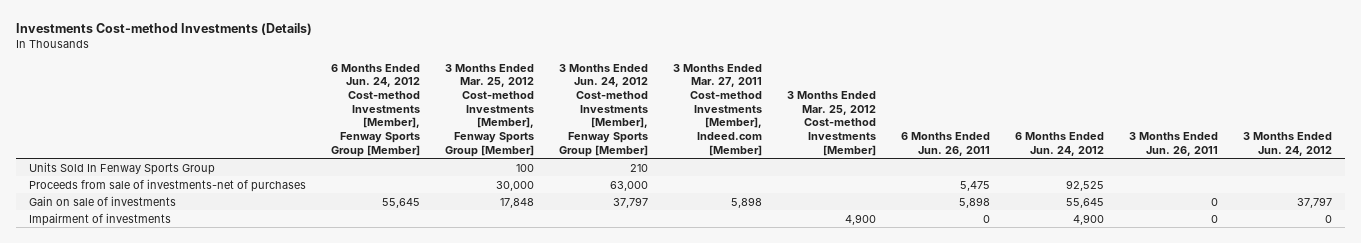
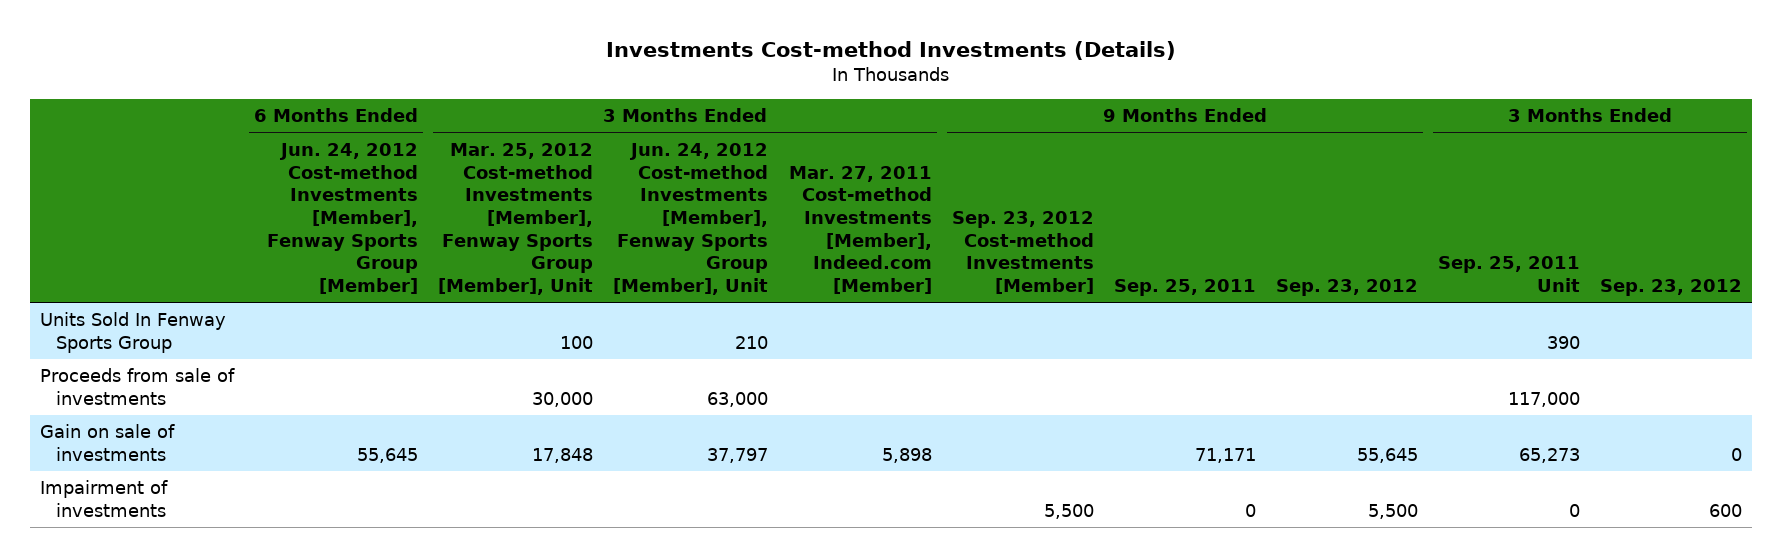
- | 6 Months Ended Jun. 24, 2012 Cost-method Investments [Member], Fenway Sports Group [Member] | 3 Months Ended Mar. 25, 2012 Cost-method Investments [Member], Fenway Sports Group [Member] | 3 Months Ended Jun. 24, 2012 Cost-method Investments [Member], Fenway Sports Group [Member] | 3 Months Ended Mar. 27, 2011 Cost-method Investments [Member], Indeed.com [Member] | 3 Months Ended Mar. 25, 2012 Cost-method Investments [Member] | 6 Months Ended Jun. 26, 2011 | 6 Months Ended Jun. 24, 2012 | 3 Months Ended Jun. 26, 2011 | 3 Months Ended Jun. 24, 2012
+ | 6 Months Ended Jun. 24, 2012 Cost-method Investments [Member], Fenway Sports Group [Member] | 3 Months Ended Mar. 25, 2012 Cost-method Investments [Member], Fenway Sports Group [Member], Unit | 3 Months Ended Jun. 24, 2012 Cost-method Investments [Member], Fenway Sports Group [Member], Unit | 3 Months Ended Mar. 27, 2011 Cost-method Investments [Member], Indeed.com [Member] | 9 Months Ended Sep. 23, 2012 Cost-method Investments [Member] | 9 Months Ended Sep. 25, 2011 | 9 Months Ended Sep. 23, 2012 | 3 Months Ended Sep. 25, 2011 Unit | 3 Months Ended Sep. 23, 2012
- Proceeds from sale of investments-net of purchases | | 30,000 | 63,000 | | | 5,475 | 92,525 | |
+ Proceeds from sale of investments | | 30,000 | 63,000 | | | | | 117,000 |

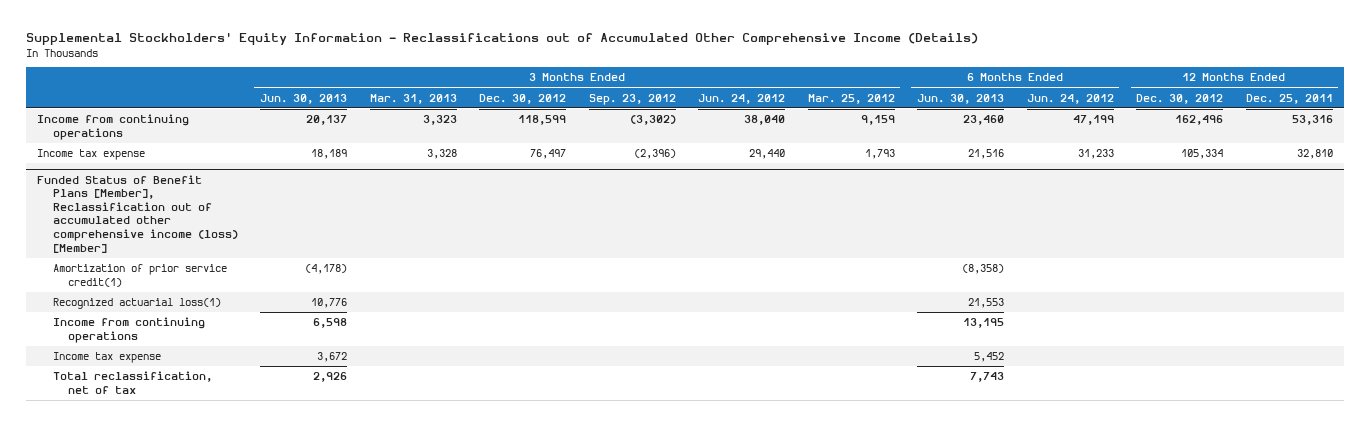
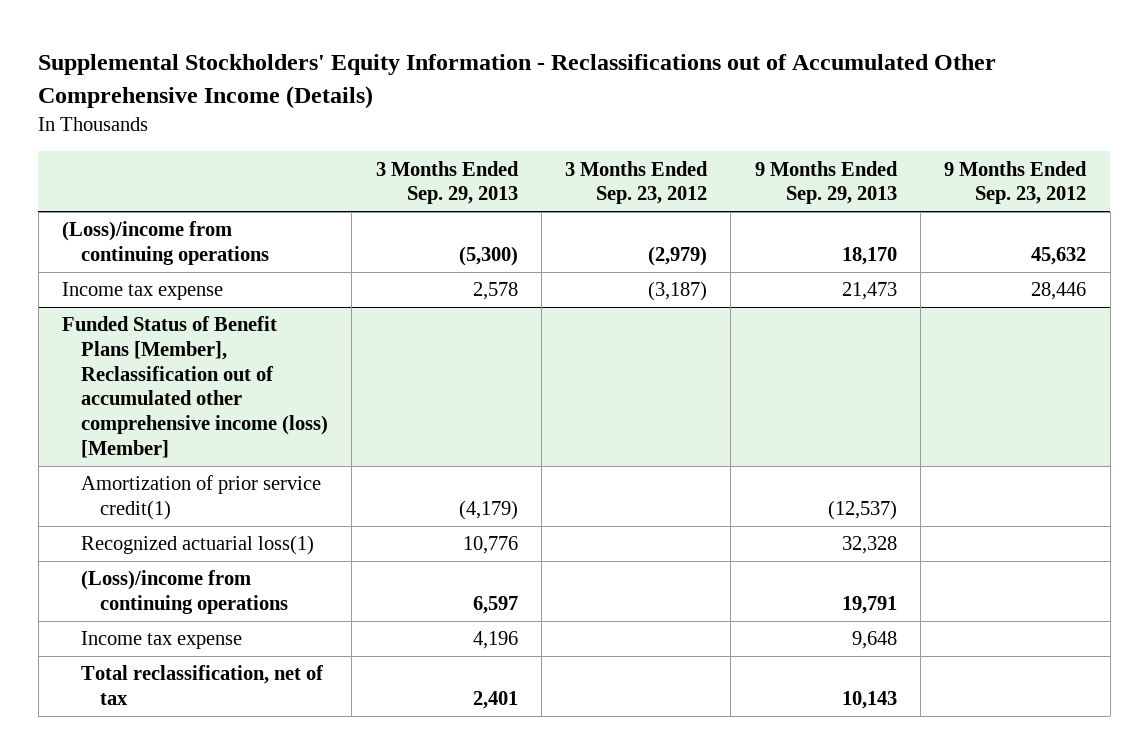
- | 3 Months Ended Jun. 30, 2013 | 3 Months Ended Mar. 31, 2013 | 3 Months Ended Dec. 30, 2012 | 3 Months Ended Sep. 23, 2012 | 3 Months Ended Jun. 24, 2012 | 3 Months Ended Mar. 25, 2012 | 6 Months Ended Jun. 30, 2013 | 6 Months Ended Jun. 24, 2012 | 12 Months Ended Dec. 30, 2012 | 12 Months Ended Dec. 25, 2011
+ | 3 Months Ended Sep. 29, 2013 | 3 Months Ended Sep. 23, 2012 | 9 Months Ended Sep. 29, 2013 | 9 Months Ended Sep. 23, 2012
- Income from continuing operations | 20,137 | 3,323 | 118,599 | (3,302) | 38,040 | 9,159 | 23,460 | 47,199 | 162,496 | 53,316
- Income tax expense | 18,189 | 3,328 | 76,497 | (2,396) | 29,440 | 1,793 | 21,516 | 31,233 | 105,334 | 32,810
+ (Loss)/income from continuing operations | (5,300) | (2,979) | 18,170 | 45,632
+ Income tax expense | 2,578 | (3,187) | 21,473 | 28,446
@ Funded Status of Benefit Plans [Member], Reclassification out of accumulated other comprehensive income (loss) [Member]
- Income from continuing operations | 6,598 | | | | | | 13,195 | | |
+ (Loss)/income from continuing operations | 6,597 | | 19,791 |

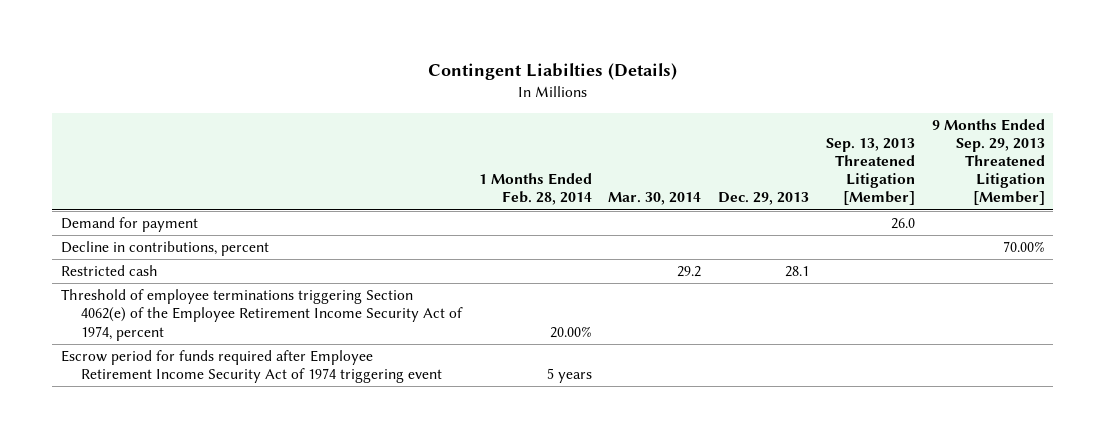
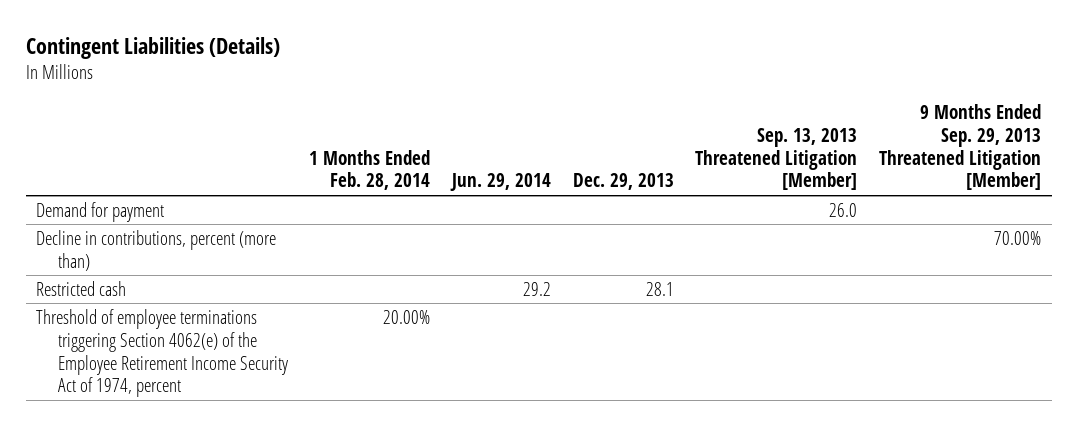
- Contingent Liabilties (Details)
+ Contingent Liabilities (Details)
- | 1 Months Ended Feb. 28, 2014 | Mar. 30, 2014 | Dec. 29, 2013 | Sep. 13, 2013 Threatened Litigation [Member] | 9 Months Ended Sep. 29, 2013 Threatened Litigation [Member]
+ | 1 Months Ended Feb. 28, 2014 | Jun. 29, 2014 | Dec. 29, 2013 | Sep. 13, 2013 Threatened Litigation [Member] | 9 Months Ended Sep. 29, 2013 Threatened Litigation [Member]
- Decline in contributions, percent | | | | | 70.00%
+ Decline in contributions, percent (more than) | | | | | 70.00%
- Escrow period for funds required after Employee Retirement Income Security Act of 1974 triggering event | 5 years | | | |

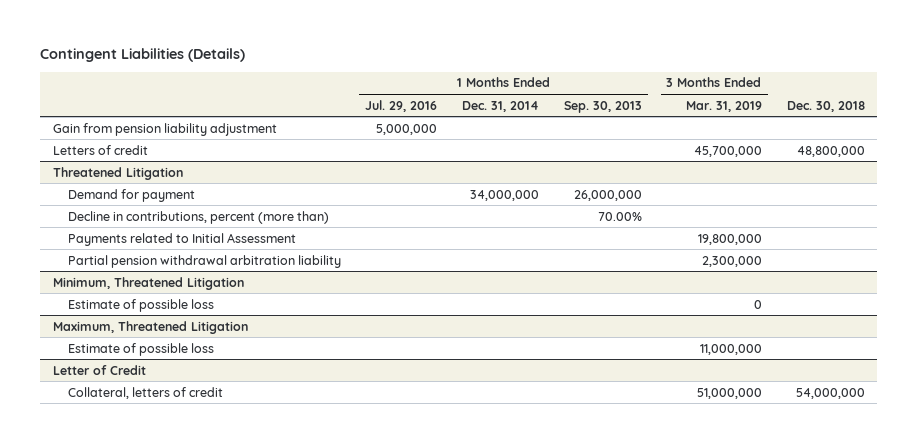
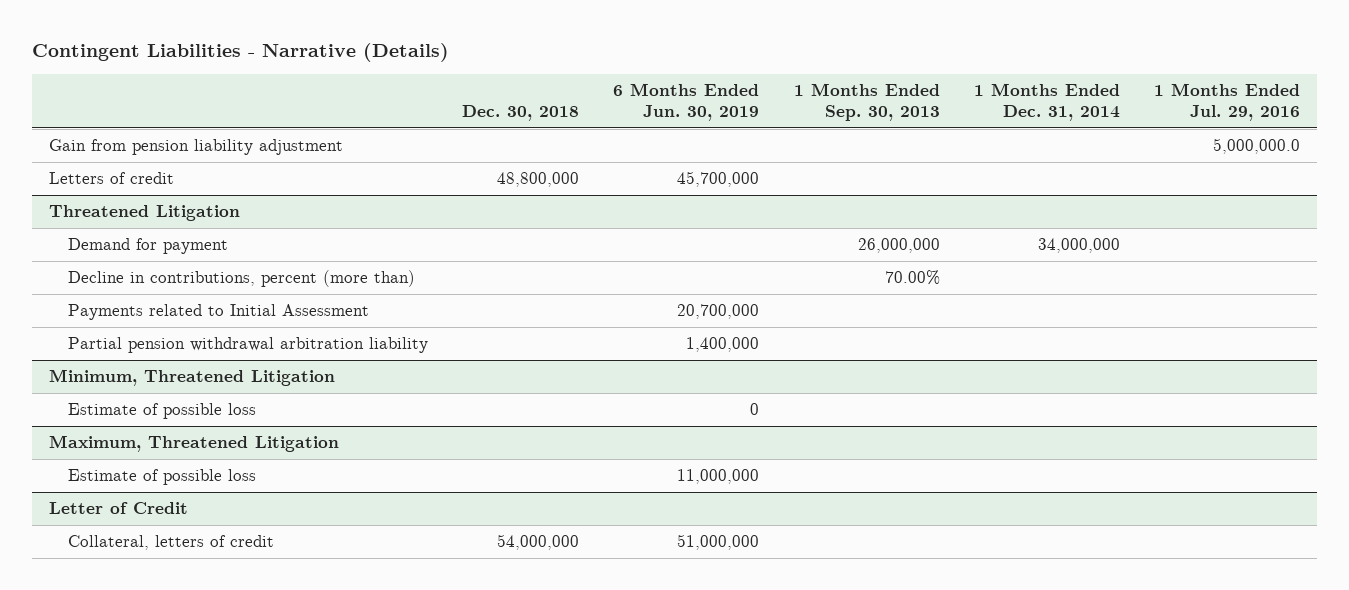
- Contingent Liabilities (Details)
+ Contingent Liabilities - Narrative (Details)
- | 1 Months Ended Jul. 29, 2016 | 1 Months Ended Dec. 31, 2014 | 1 Months Ended Sep. 30, 2013 | 3 Months Ended Mar. 31, 2019 | Dec. 30, 2018
+ | Dec. 30, 2018 | 6 Months Ended Jun. 30, 2019 | 1 Months Ended Sep. 30, 2013 | 1 Months Ended Dec. 31, 2014 | 1 Months Ended Jul. 29, 2016
- Gain from pension liability adjustment | 5,000,000 | | | |
+ Gain from pension liability adjustment | | | | | 5,000,000.0

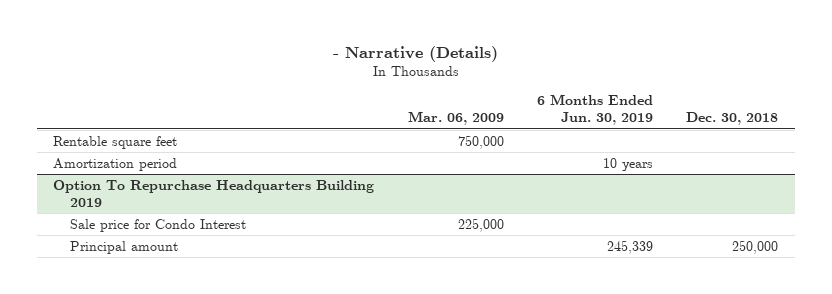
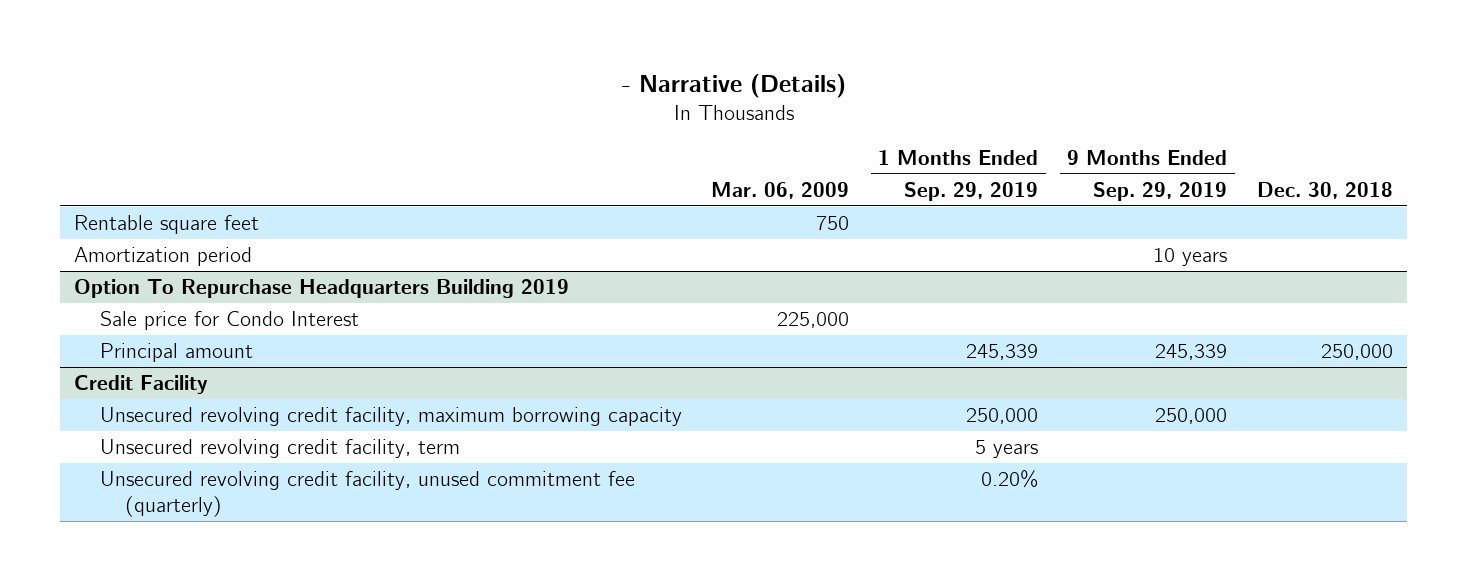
- | Mar. 06, 2009 | 6 Months Ended Jun. 30, 2019 | Dec. 30, 2018
+ | Mar. 06, 2009 | 1 Months Ended Sep. 29, 2019 | 9 Months Ended Sep. 29, 2019 | Dec. 30, 2018
- Rentable square feet | 750,000 | |
+ Rentable square feet | 750 | | |
+ Credit Facility
+ Unsecured revolving credit facility, maximum borrowing capacity | | 250,000 | 250,000 |
+ Unsecured revolving credit facility, term | | 5 years | |
+ Unsecured revolving credit facility, unused commitment fee (quarterly) | | 0.20% | |

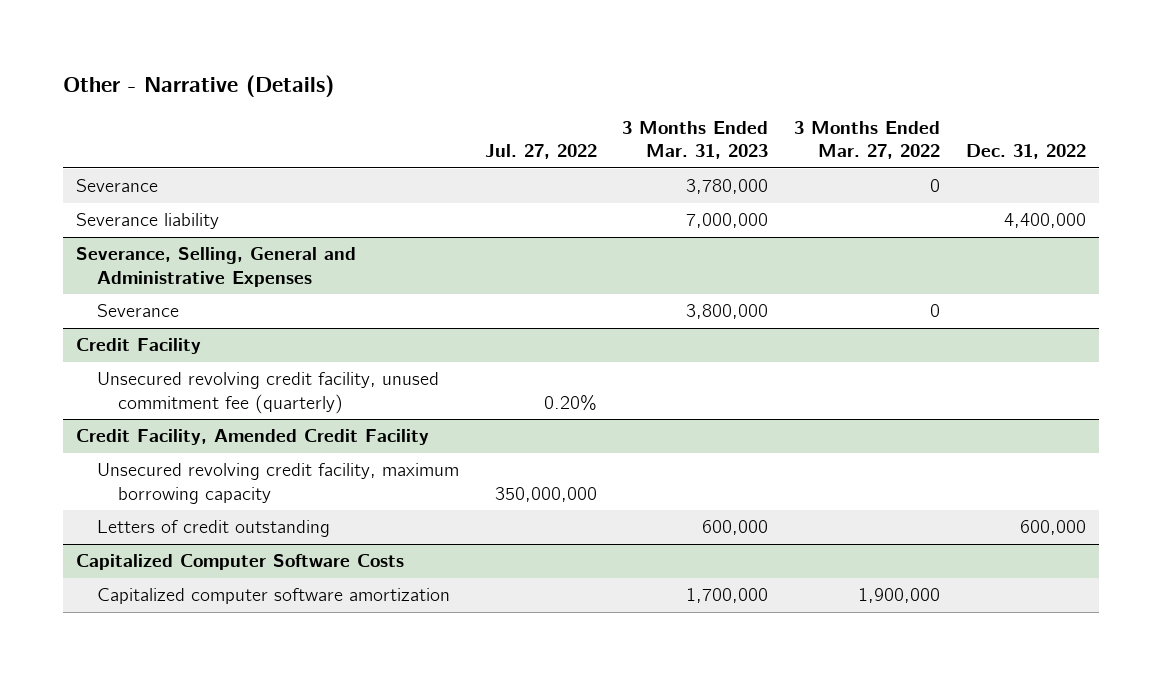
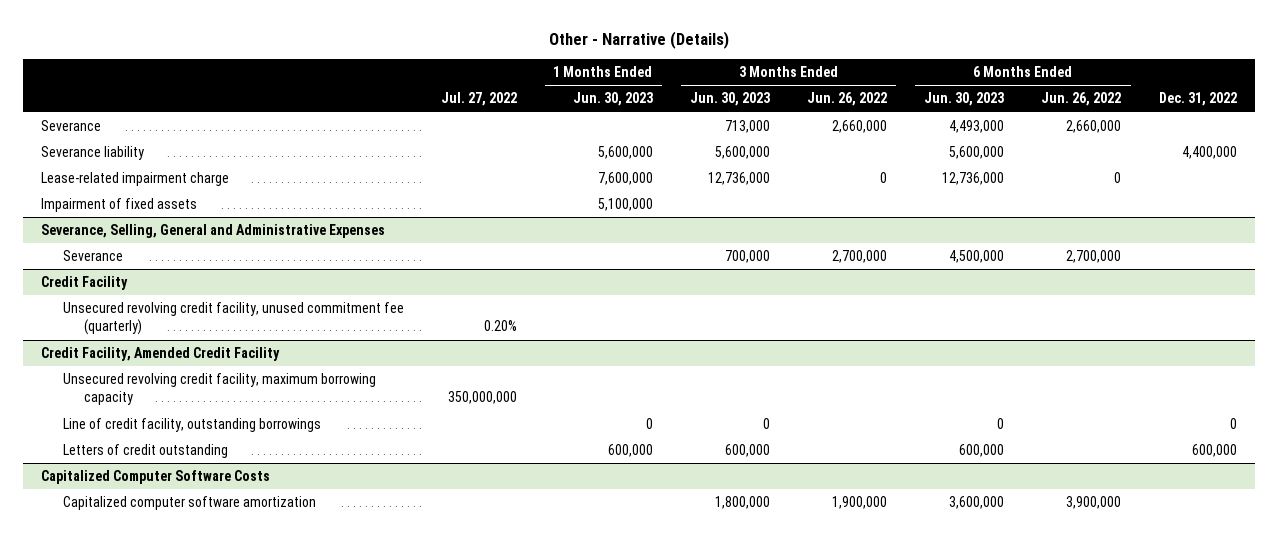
- | Jul. 27, 2022 | 3 Months Ended Mar. 31, 2023 | 3 Months Ended Mar. 27, 2022 | Dec. 31, 2022
+ | Jul. 27, 2022 | 1 Months Ended Jun. 30, 2023 | 3 Months Ended Jun. 30, 2023 | 3 Months Ended Jun. 26, 2022 | 6 Months Ended Jun. 30, 2023 | 6 Months Ended Jun. 26, 2022 | Dec. 31, 2022
+ Lease-related impairment charge | | 7,600,000 | 12,736,000 | 0 | 12,736,000 | 0 |
+ Impairment of fixed assets | | 5,100,000 | | | | |
@ Credit Facility, Amended Credit Facility
+ Line of credit facility, outstanding borrowings | | 0 | 0 | | 0 | | 0

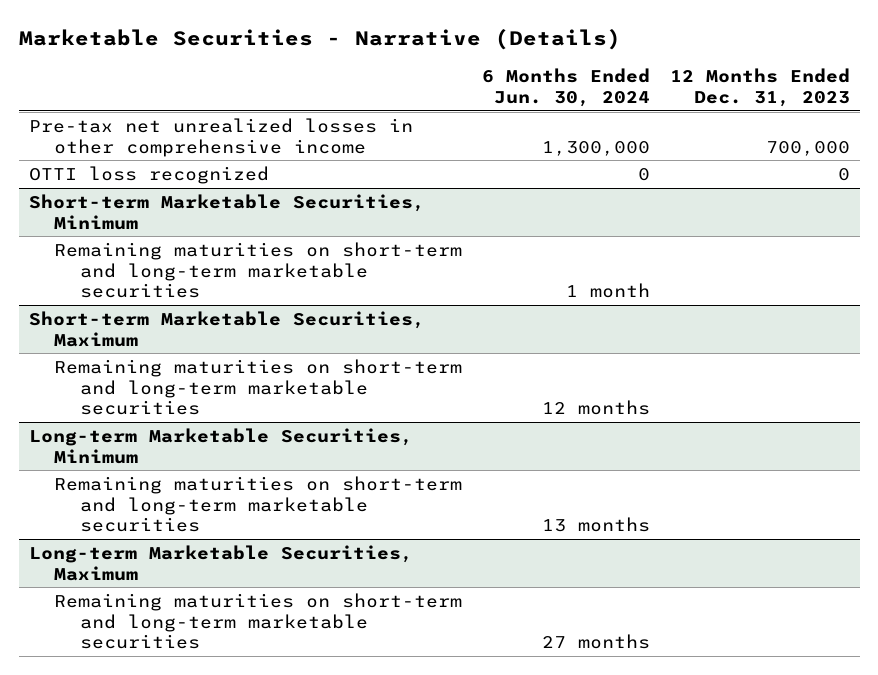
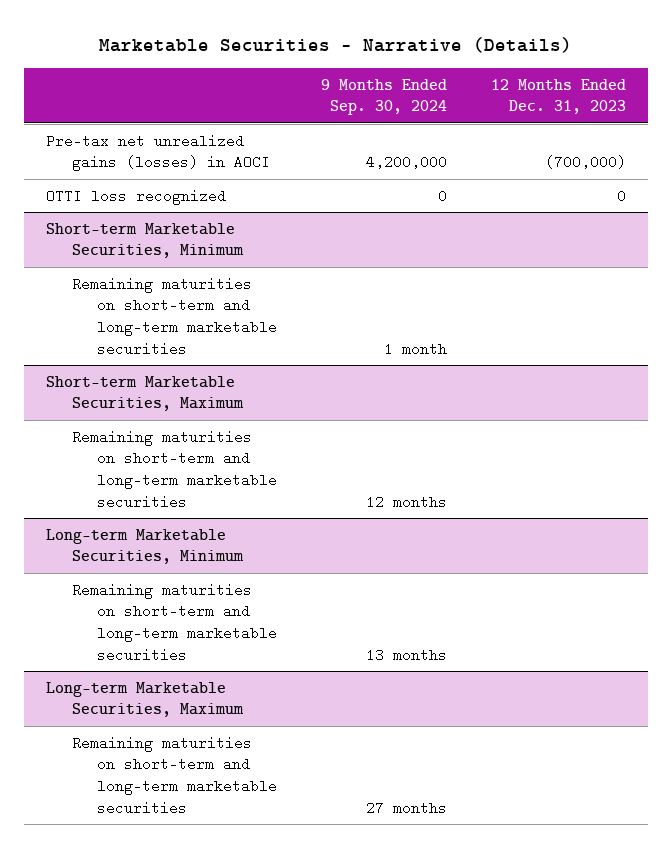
- | 6 Months Ended Jun. 30, 2024 | 12 Months Ended Dec. 31, 2023
+ | 9 Months Ended Sep. 30, 2024 | 12 Months Ended Dec. 31, 2023
- Pre-tax net unrealized losses in other comprehensive income | 1,300,000 | 700,000
+ Pre-tax net unrealized gains (losses) in AOCI | 4,200,000 | (700,000)

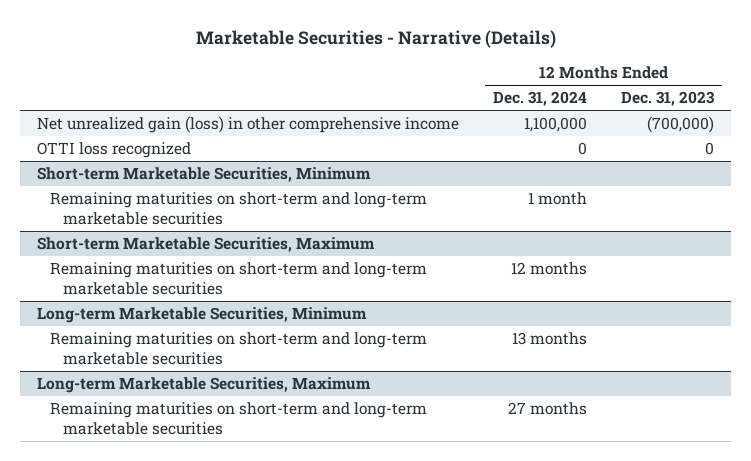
- | 9 Months Ended Sep. 30, 2024 | 12 Months Ended Dec. 31, 2023
+ | 12 Months Ended Dec. 31, 2024 | 12 Months Ended Dec. 31, 2023
- Pre-tax net unrealized gains (losses) in AOCI | 4,200,000 | (700,000)
+ Net unrealized gain (loss) in other comprehensive income | 1,100,000 | (700,000)

